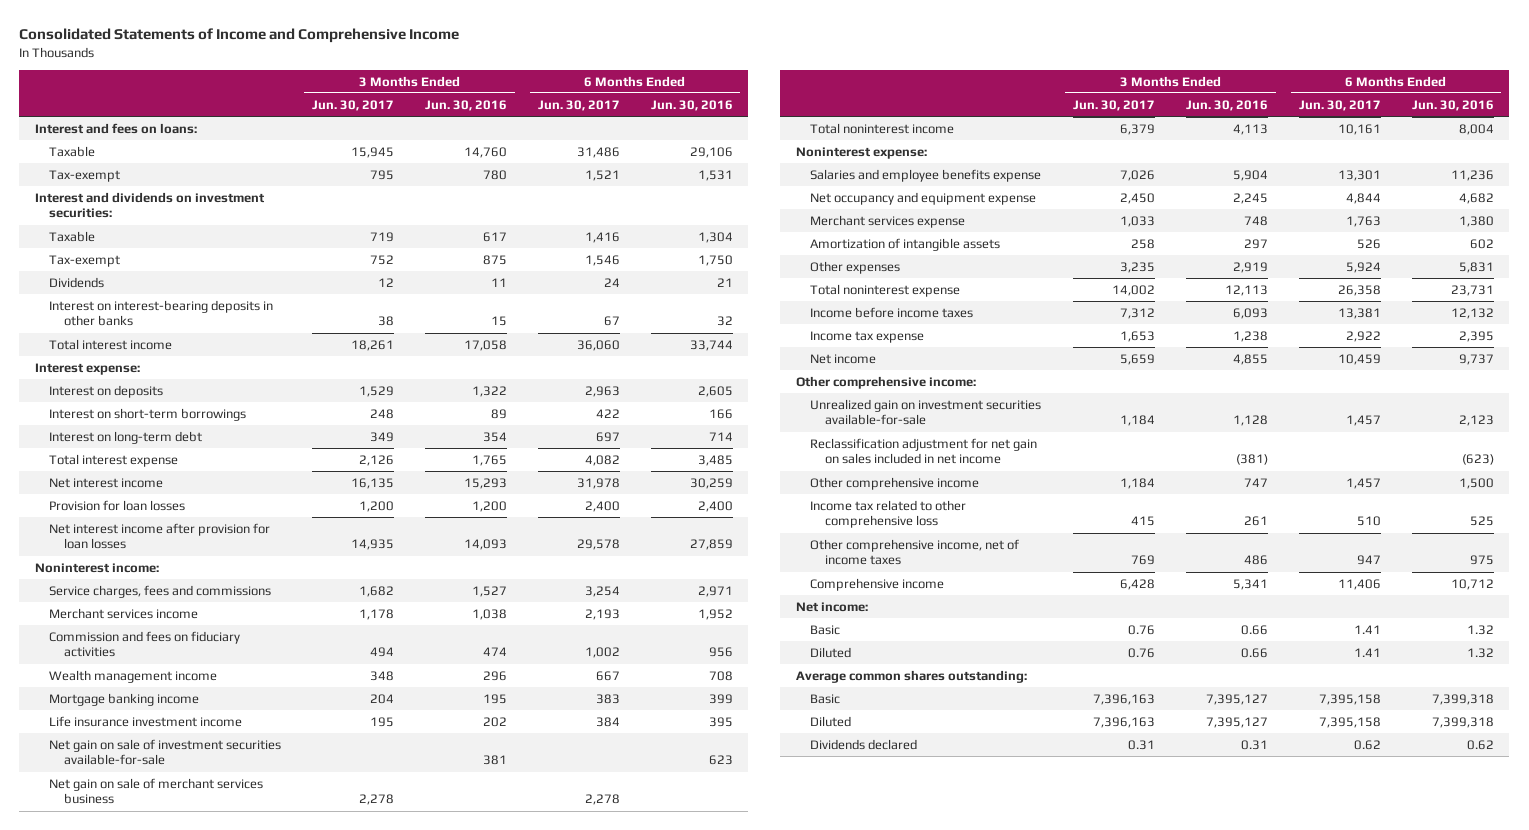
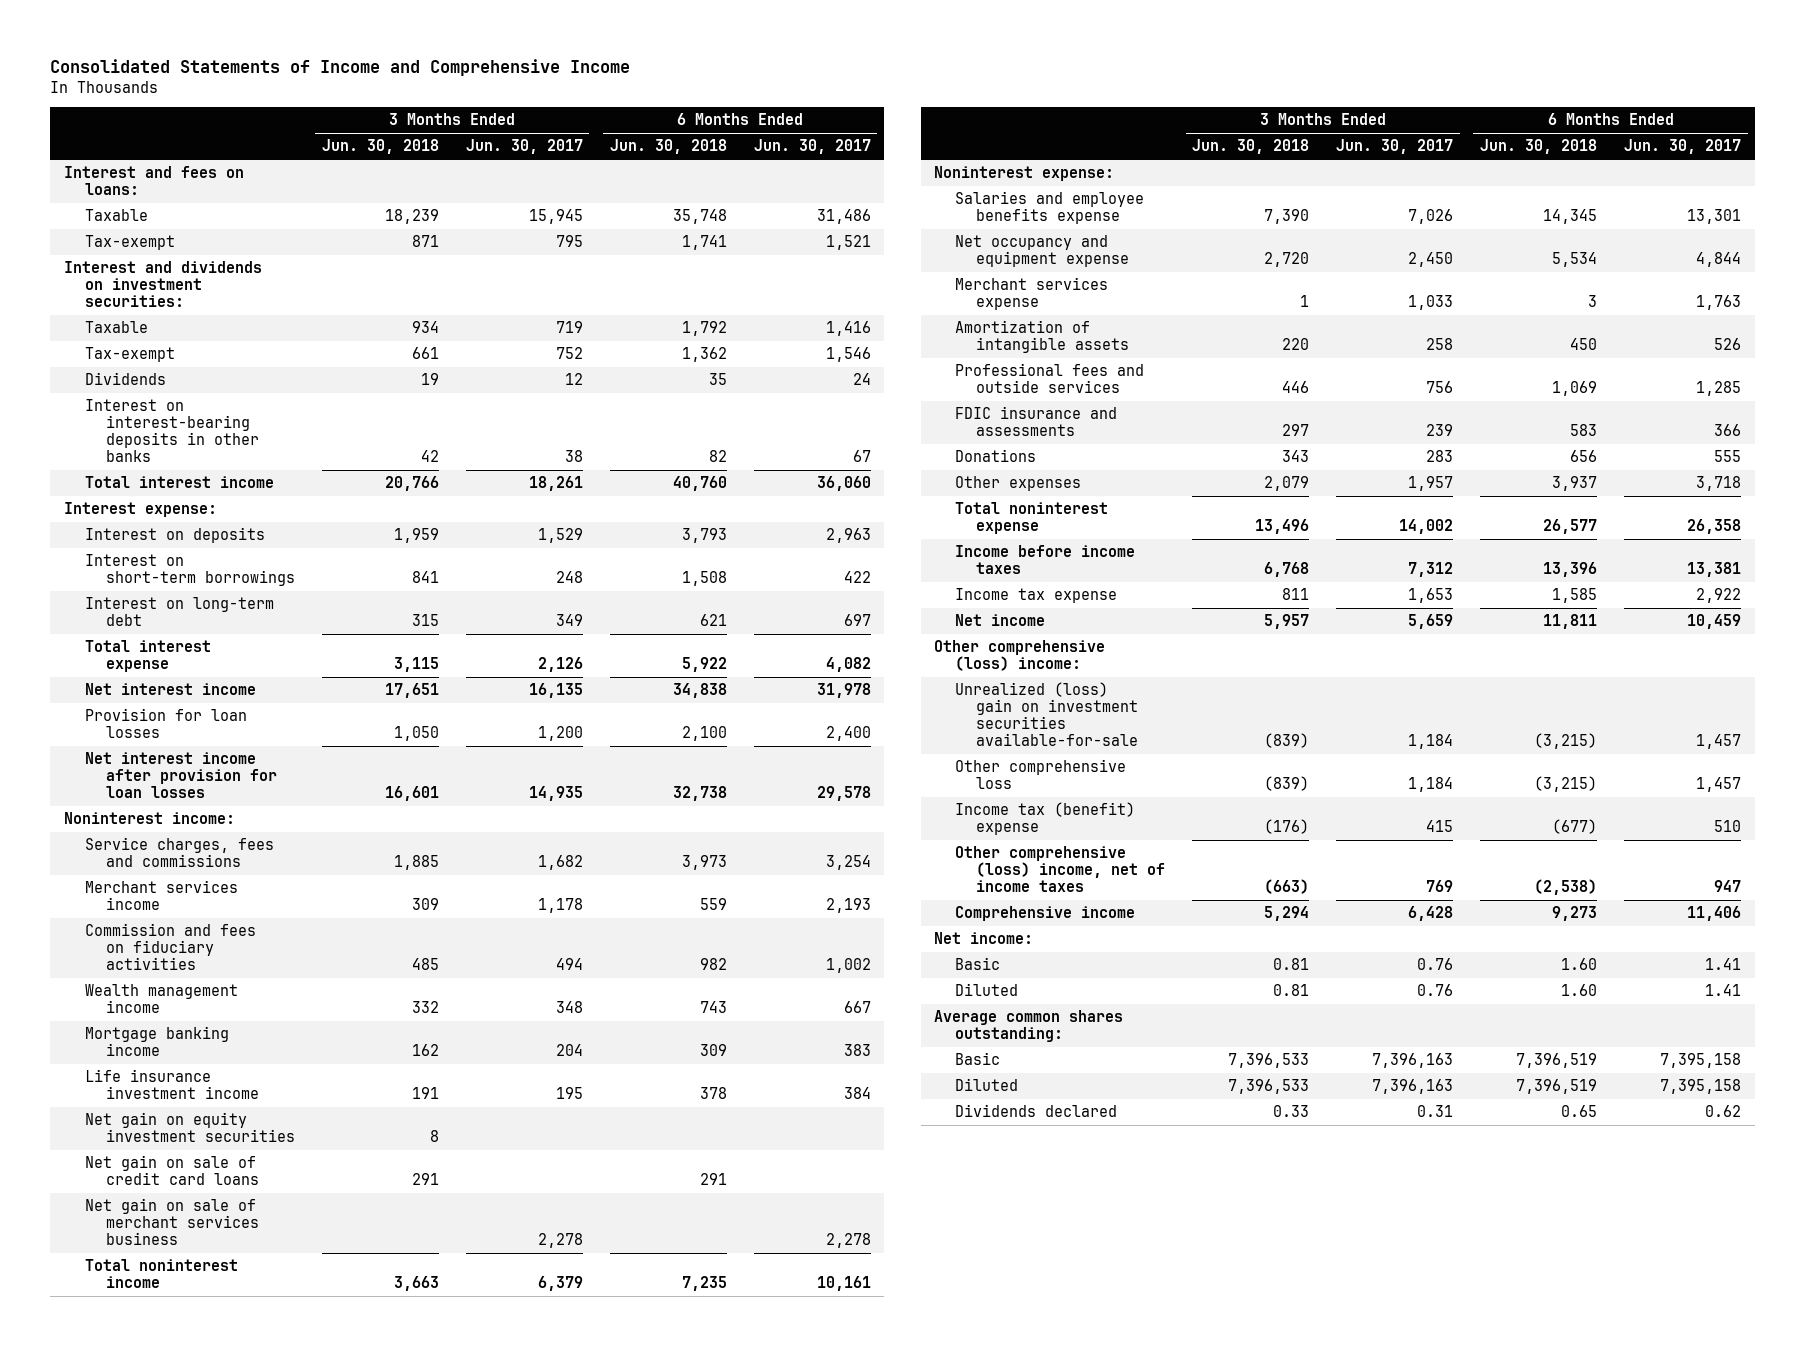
- | 3 Months Ended Jun. 30, 2017 | 3 Months Ended Jun. 30, 2016 | 6 Months Ended Jun. 30, 2017 | 6 Months Ended Jun. 30, 2016
+ | 3 Months Ended Jun. 30, 2018 | 3 Months Ended Jun. 30, 2017 | 6 Months Ended Jun. 30, 2018 | 6 Months Ended Jun. 30, 2017
- Net gain on sale of investment securities available-for-sale | | 381 | | 623
+ Net gain on equity investment securities | 8 | | |
+ Net gain on sale of credit card loans | 291 | | 291 |
- Other expenses | 3,235 | 2,919 | 5,924 | 5,831
+ Professional fees and outside services | 446 | 756 | 1,069 | 1,285
+ FDIC insurance and assessments | 297 | 239 | 583 | 366
+ Donations | 343 | 283 | 656 | 555
+ Other expenses | 2,079 | 1,957 | 3,937 | 3,718
- Other comprehensive income:
- Unrealized gain on investment securities available-for-sale | 1,184 | 1,128 | 1,457 | 2,123
- Reclassification adjustment for net gain on sales included in net income | | (381) | | (623)
- Other comprehensive income | 1,184 | 747 | 1,457 | 1,500
- Income tax related to other comprehensive loss | 415 | 261 | 510 | 525
- Other comprehensive income, net of income taxes | 769 | 486 | 947 | 975
+ Other comprehensive (loss) income:
+ Unrealized (loss) gain on investment securities available-for-sale | (839) | 1,184 | (3,215) | 1,457
+ Other comprehensive loss | (839) | 1,184 | (3,215) | 1,457
+ Income tax (benefit) expense | (176) | 415 | (677) | 510
+ Other comprehensive (loss) income, net of income taxes | (663) | 769 | (2,538) | 947

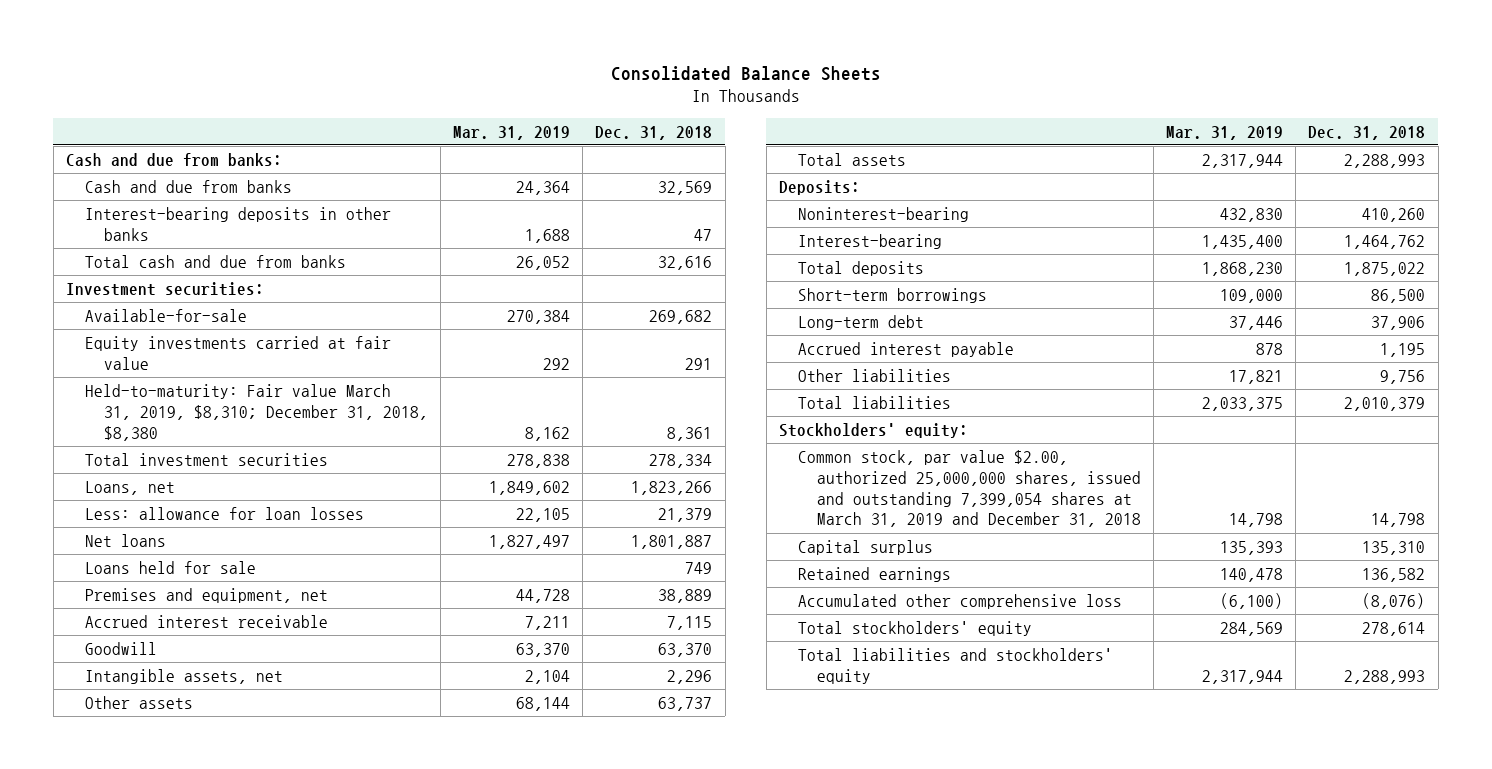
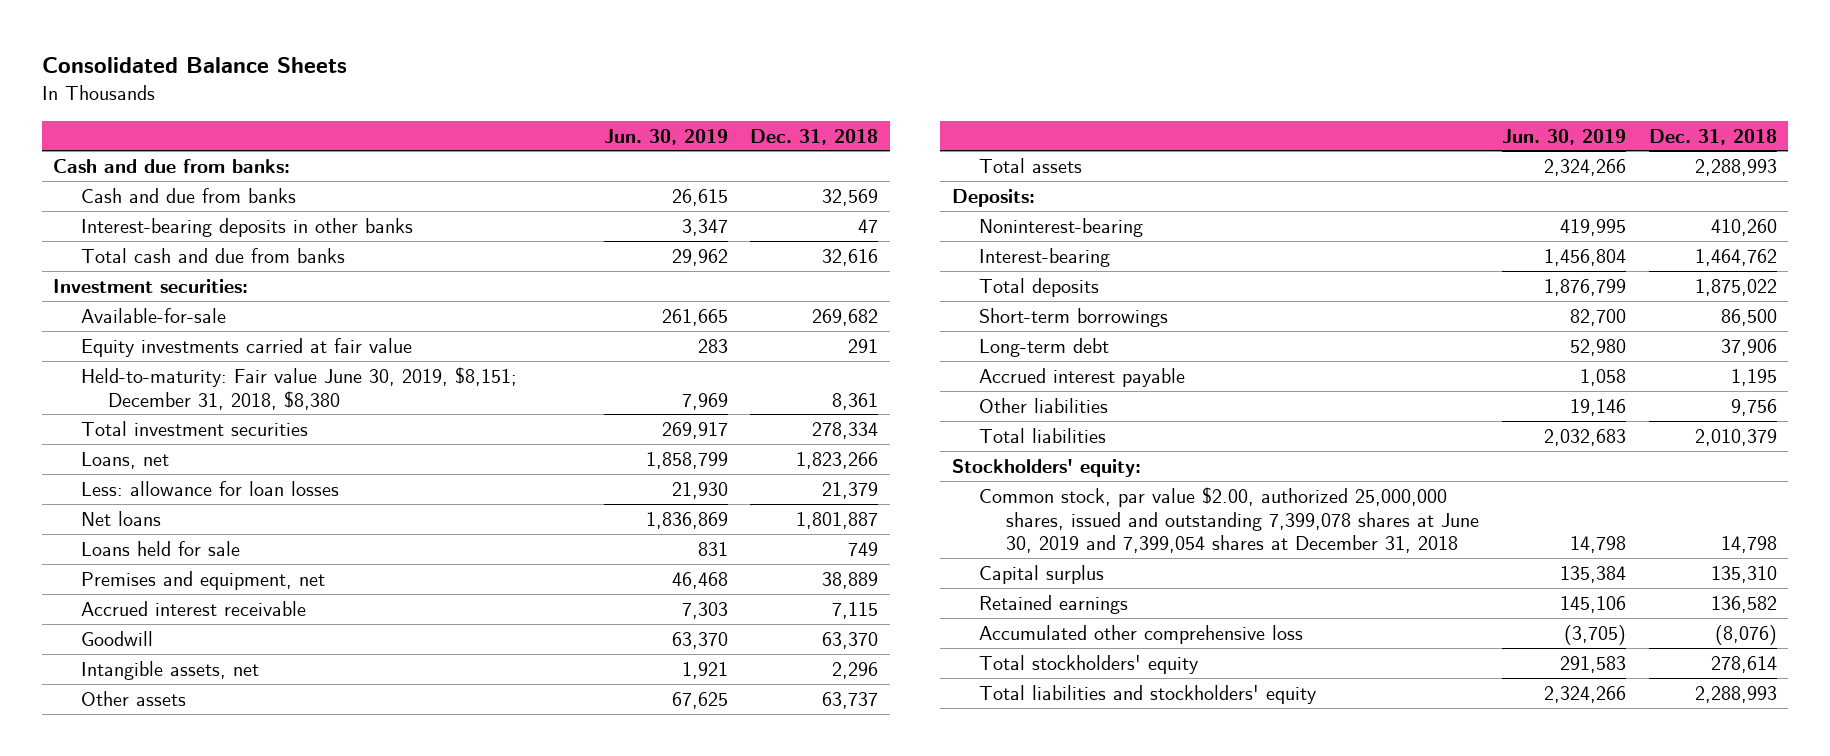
- | Mar. 31, 2019 | Dec. 31, 2018
+ | Jun. 30, 2019 | Dec. 31, 2018
- Held-to-maturity: Fair value March 31, 2019, $8,310; December 31, 2018, $8,380 | 8,162 | 8,361
+ Held-to-maturity: Fair value June 30, 2019, $8,151; December 31, 2018, $8,380 | 7,969 | 8,361
- Common stock, par value $2.00, authorized 25,000,000 shares, issued and outstanding 7,399,054 shares at March 31, 2019 and December 31, 2018 | 14,798 | 14,798
+ Common stock, par value $2.00, authorized 25,000,000 shares, issued and outstanding 7,399,078 shares at June 30, 2019 and 7,399,054 shares at December 31, 2018 | 14,798 | 14,798

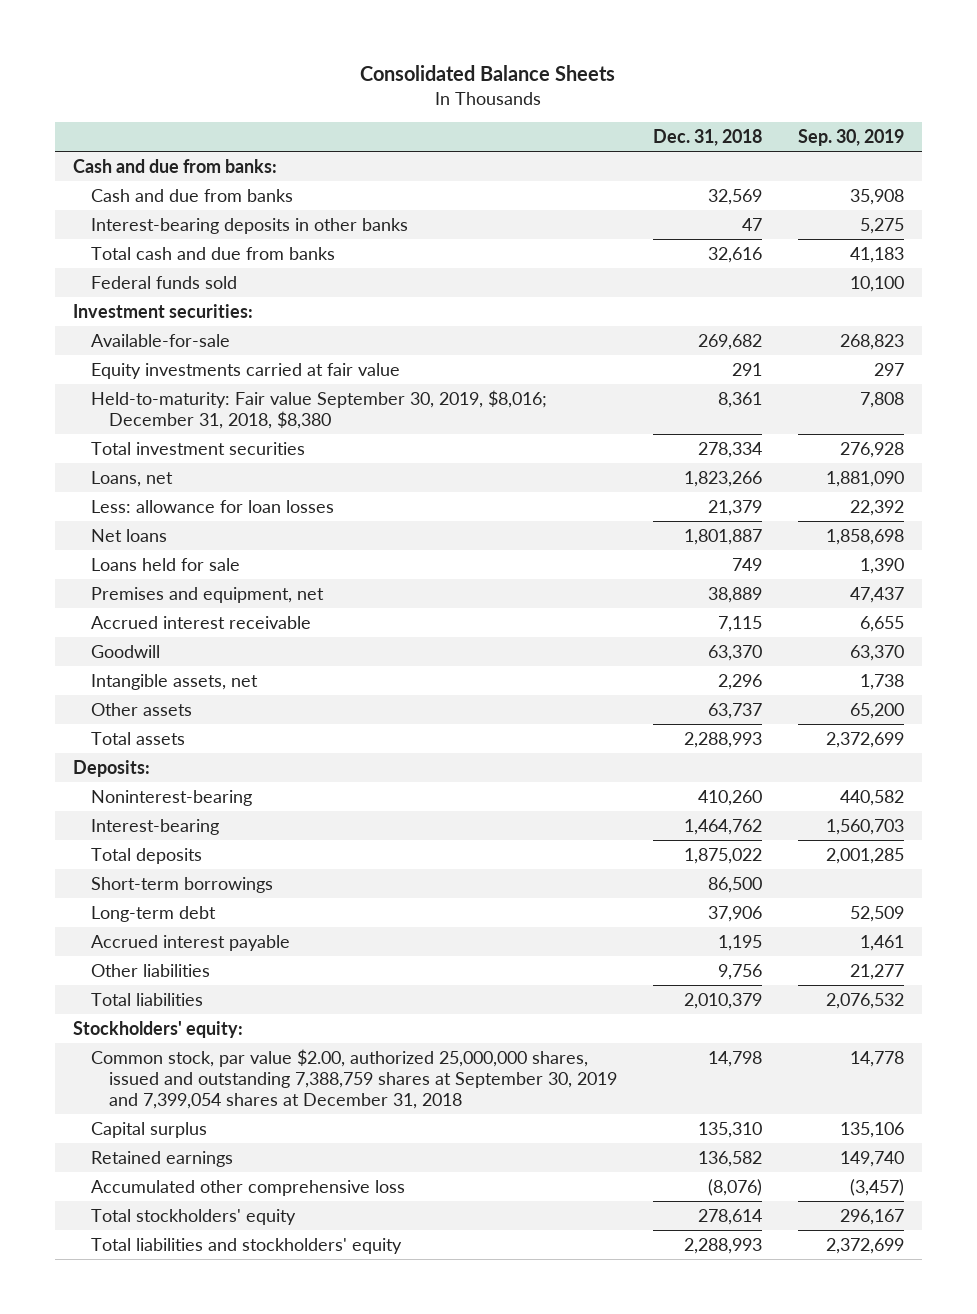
- | Jun. 30, 2019 | Dec. 31, 2018
+ | Dec. 31, 2018 | Sep. 30, 2019
+ Federal funds sold | | 10,100
- Held-to-maturity: Fair value June 30, 2019, $8,151; December 31, 2018, $8,380 | 7,969 | 8,361
+ Held-to-maturity: Fair value September 30, 2019, $8,016; December 31, 2018, $8,380 | 8,361 | 7,808
- Common stock, par value $2.00, authorized 25,000,000 shares, issued and outstanding 7,399,078 shares at June 30, 2019 and 7,399,054 shares at December 31, 2018 | 14,798 | 14,798
+ Common stock, par value $2.00, authorized 25,000,000 shares, issued and outstanding 7,388,759 shares at September 30, 2019 and 7,399,054 shares at December 31, 2018 | 14,798 | 14,778

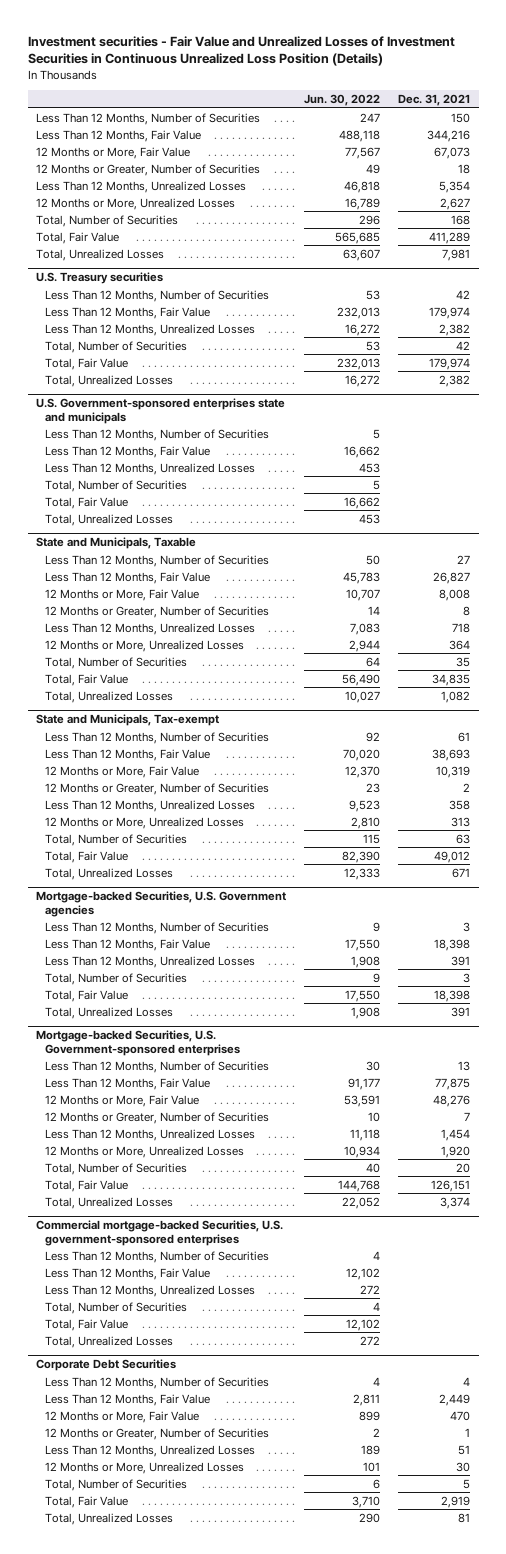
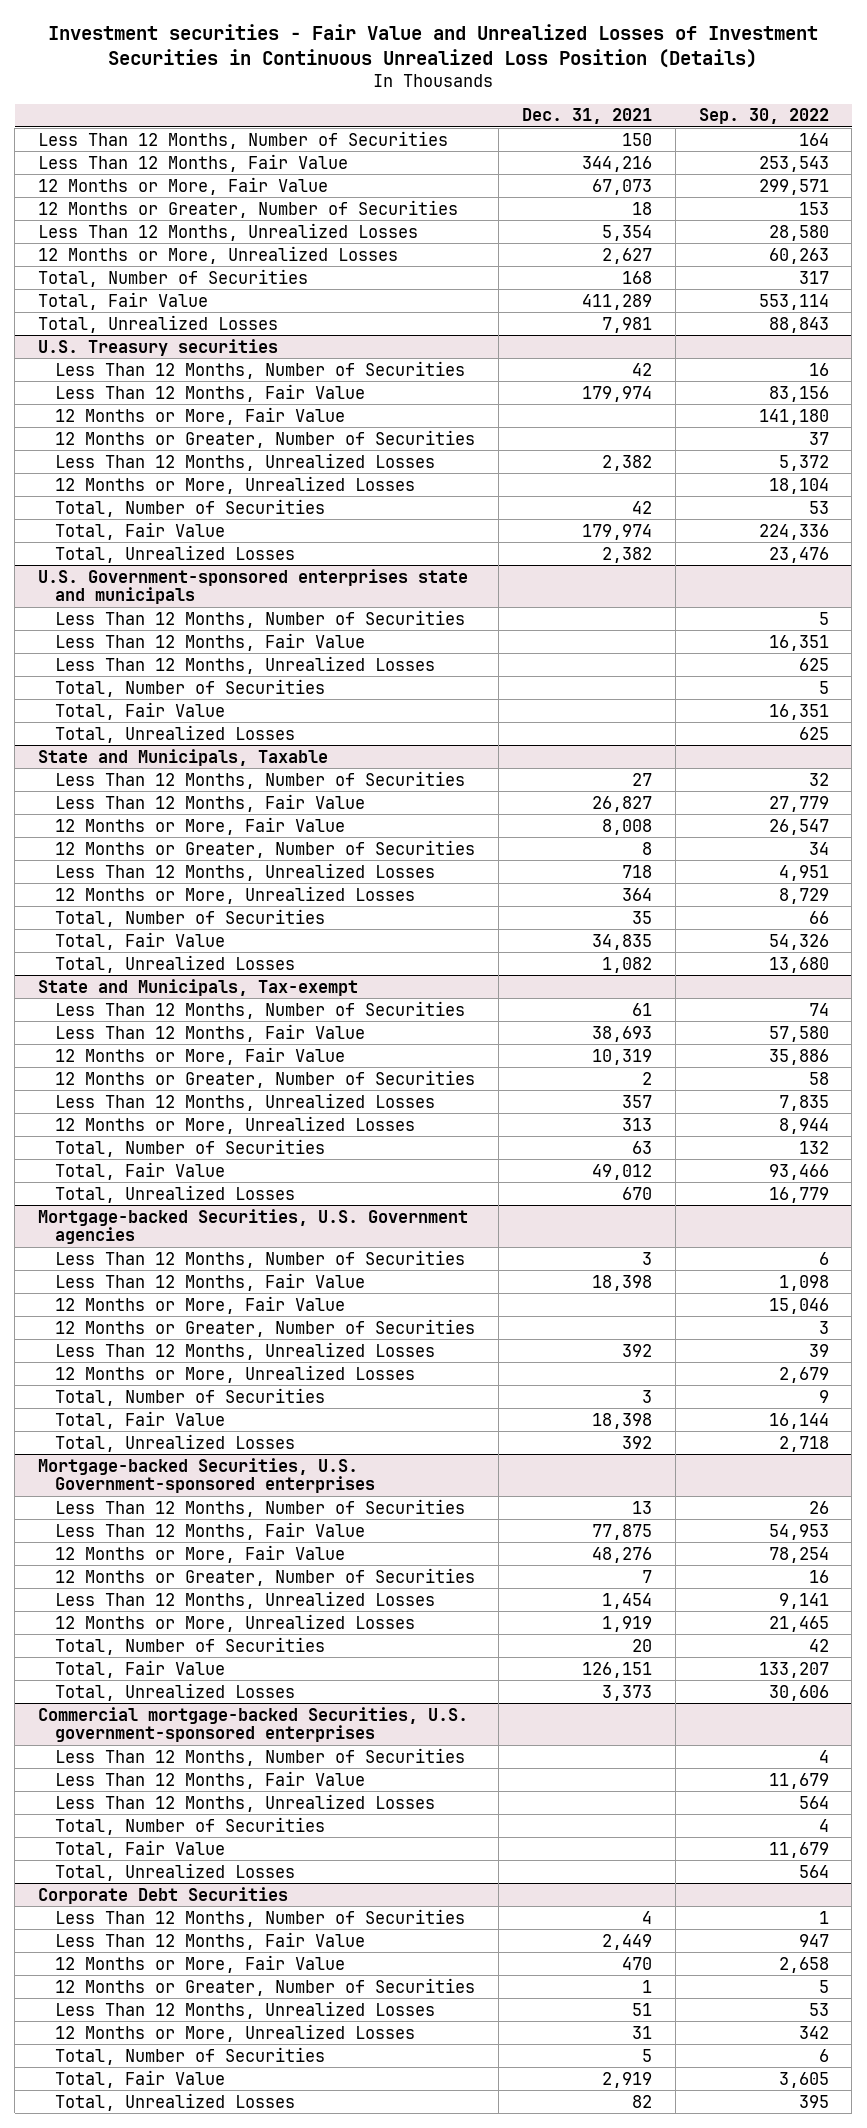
- | Jun. 30, 2022 | Dec. 31, 2021
+ | Dec. 31, 2021 | Sep. 30, 2022
@ U.S. Treasury securities
+ 12 Months or More, Fair Value | | 141,180
+ 12 Months or Greater, Number of Securities | | 37
+ 12 Months or More, Unrealized Losses | | 18,104
@ State and Municipals, Tax-exempt
- Less Than 12 Months, Unrealized Losses | 9,523 | 358
+ Less Than 12 Months, Unrealized Losses | 357 | 7,835
- Total, Unrealized Losses | 12,333 | 671
+ Total, Unrealized Losses | 670 | 16,779
@ Mortgage-backed Securities, U.S. Government agencies
- Less Than 12 Months, Unrealized Losses | 1,908 | 391
+ 12 Months or More, Fair Value | | 15,046
+ 12 Months or Greater, Number of Securities | | 3
+ Less Than 12 Months, Unrealized Losses | 392 | 39
+ 12 Months or More, Unrealized Losses | | 2,679
- Total, Unrealized Losses | 1,908 | 391
+ Total, Unrealized Losses | 392 | 2,718
@ Mortgage-backed Securities, U.S. Government-sponsored enterprises
- 12 Months or More, Unrealized Losses | 10,934 | 1,920
+ 12 Months or More, Unrealized Losses | 1,919 | 21,465
- Total, Unrealized Losses | 22,052 | 3,374
+ Total, Unrealized Losses | 3,373 | 30,606
@ Corporate Debt Securities
- 12 Months or More, Unrealized Losses | 101 | 30
+ 12 Months or More, Unrealized Losses | 31 | 342
- Total, Unrealized Losses | 290 | 81
+ Total, Unrealized Losses | 82 | 395

